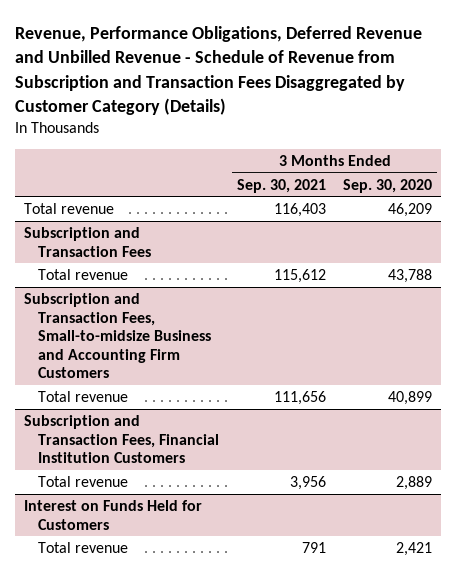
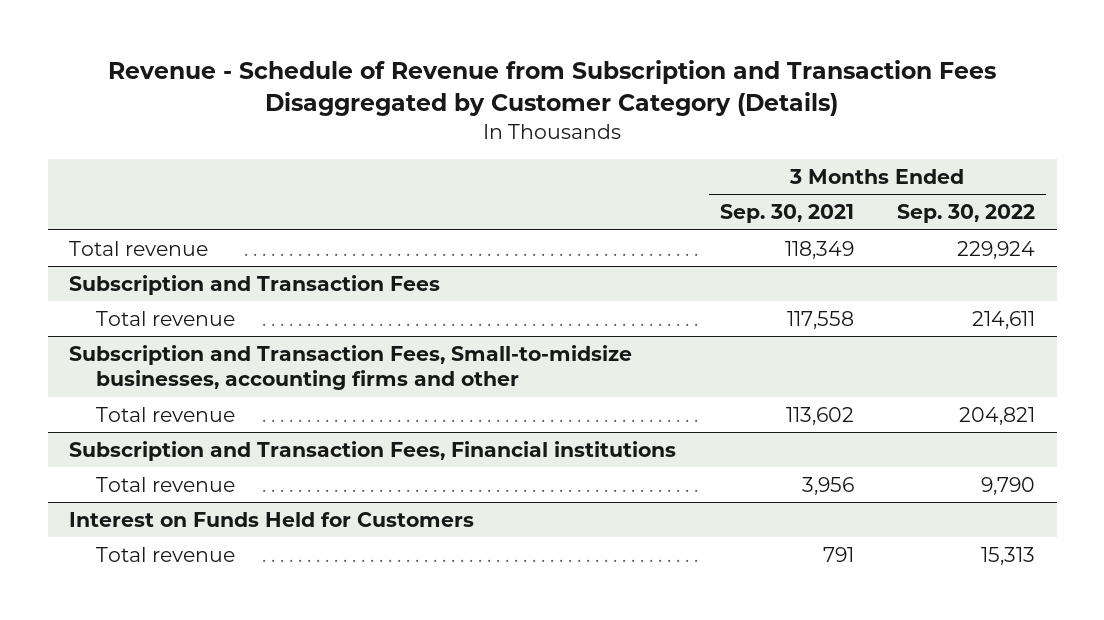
- Revenue, Performance Obligations, Deferred Revenue and Unbilled Revenue - Schedule of Revenue from Subscription and Transaction Fees Disaggregated by Customer Category (Details)
+ Revenue - Schedule of Revenue from Subscription and Transaction Fees Disaggregated by Customer Category (Details)
- | 3 Months Ended Sep. 30, 2021 | 3 Months Ended Sep. 30, 2020
+ | 3 Months Ended Sep. 30, 2021 | 3 Months Ended Sep. 30, 2022
- Total revenue | 116,403 | 46,209
+ Total revenue | 118,349 | 229,924
@ Subscription and Transaction Fees
- Total revenue | 115,612 | 43,788
- Subscription and Transaction Fees, Small-to-midsize Business and Accounting Firm Customers
- Total revenue | 111,656 | 40,899
- Subscription and Transaction Fees, Financial Institution Customers
@ Subscription and Transaction Fees
+ Total revenue | 117,558 | 214,611
+ Subscription and Transaction Fees, Small-to-midsize businesses, accounting firms and other
+ Total revenue | 113,602 | 204,821
+ Subscription and Transaction Fees, Financial institutions

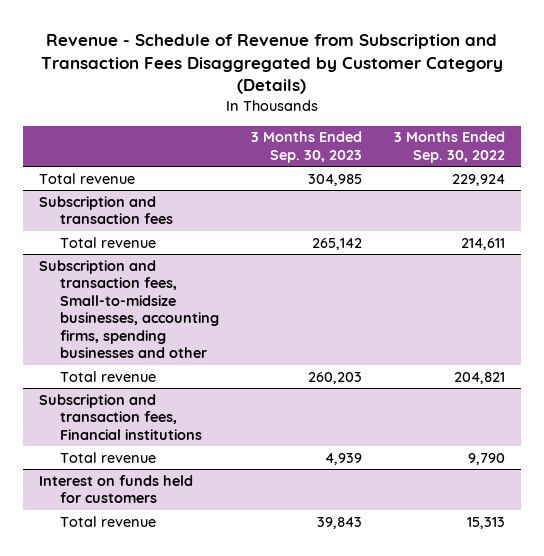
- | 3 Months Ended Sep. 30, 2021 | 3 Months Ended Sep. 30, 2022
+ | 3 Months Ended Sep. 30, 2023 | 3 Months Ended Sep. 30, 2022
- Subscription and Transaction Fees
+ Subscription and transaction fees
- Subscription and Transaction Fees, Small-to-midsize businesses, accounting firms and other
+ Subscription and transaction fees, Small-to-midsize businesses, accounting firms, spending businesses and other
- Subscription and Transaction Fees, Financial institutions
+ Subscription and transaction fees, Financial institutions
- Interest on Funds Held for Customers
+ Interest on funds held for customers

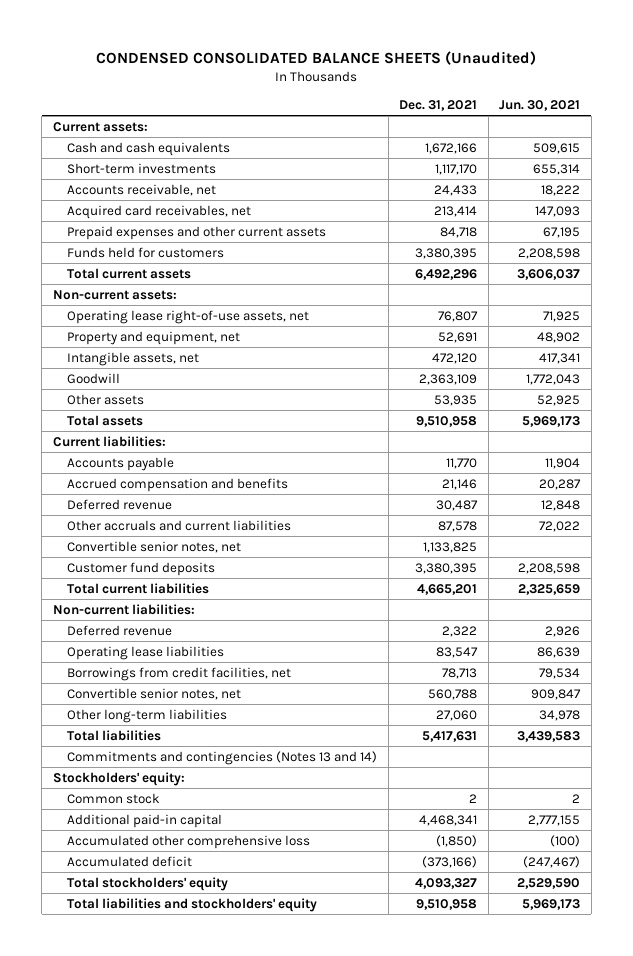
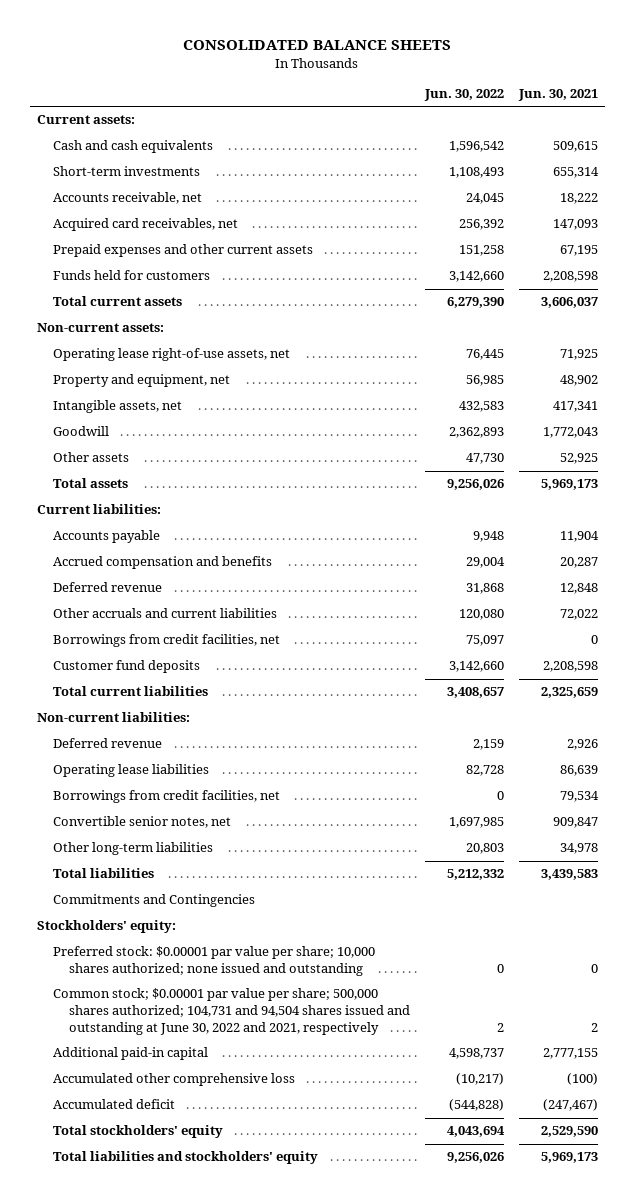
- CONDENSED CONSOLIDATED BALANCE SHEETS (Unaudited)
+ CONSOLIDATED BALANCE SHEETS
- | Dec. 31, 2021 | Jun. 30, 2021
+ | Jun. 30, 2022 | Jun. 30, 2021
- Convertible senior notes, net | 1,133,825 |
+ Borrowings from credit facilities, net | 75,097 | 0
- Commitments and contingencies (Notes 13 and 14)
+ Commitments and Contingencies
- Common stock | 2 | 2
+ Preferred stock: $0.00001 par value per share; 10,000 shares authorized; none issued and outstanding | 0 | 0
+ Common stock; $0.00001 par value per share; 500,000 shares authorized; 104,731 and 94,504 shares issued and outstanding at June 30, 2022 and 2021, respectively | 2 | 2

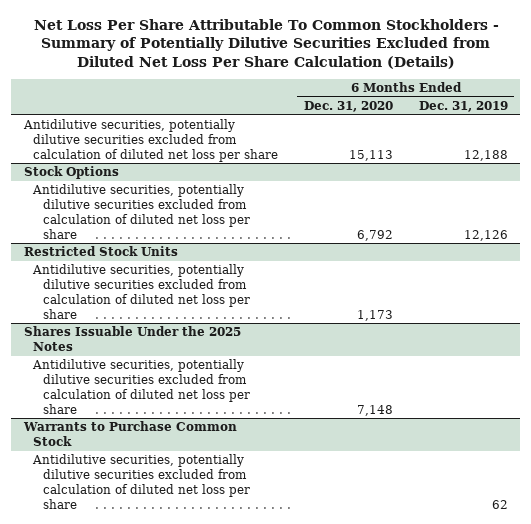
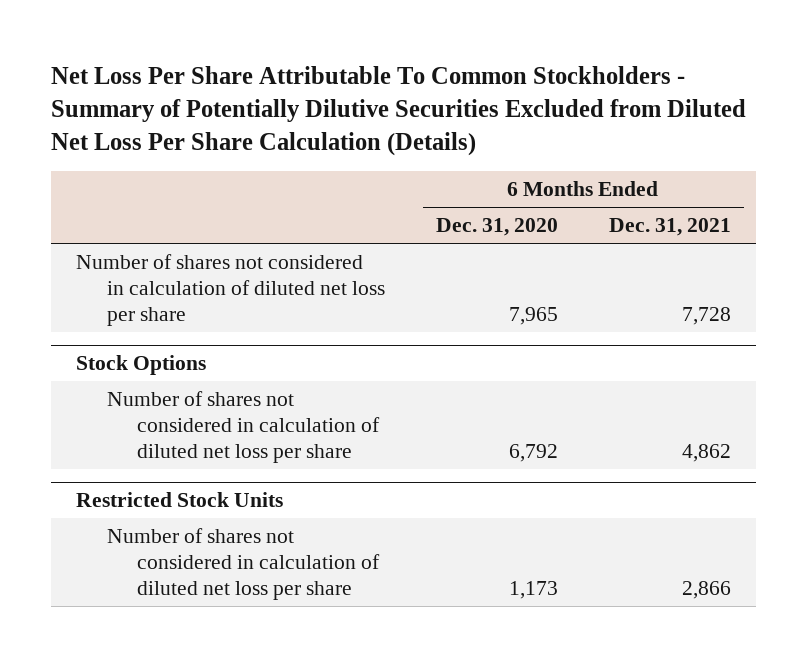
- | 6 Months Ended Dec. 31, 2020 | 6 Months Ended Dec. 31, 2019
+ | 6 Months Ended Dec. 31, 2020 | 6 Months Ended Dec. 31, 2021
- Antidilutive securities, potentially dilutive securities excluded from calculation of diluted net loss per share | 15,113 | 12,188
+ Number of shares not considered in calculation of diluted net loss per share | 7,965 | 7,728
@ Stock Options
- Antidilutive securities, potentially dilutive securities excluded from calculation of diluted net loss per share | 6,792 | 12,126
+ Number of shares not considered in calculation of diluted net loss per share | 6,792 | 4,862
@ Restricted Stock Units
- Antidilutive securities, potentially dilutive securities excluded from calculation of diluted net loss per share | 1,173 |
- Shares Issuable Under the 2025 Notes
- Antidilutive securities, potentially dilutive securities excluded from calculation of diluted net loss per share | 7,148 |
- Warrants to Purchase Common Stock
- Antidilutive securities, potentially dilutive securities excluded from calculation of diluted net loss per share | | 62
@ Restricted Stock Units
+ Number of shares not considered in calculation of diluted net loss per share | 1,173 | 2,866

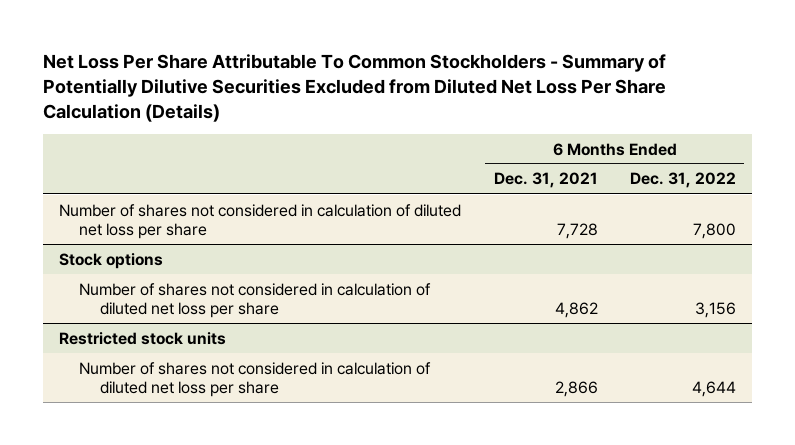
- | 6 Months Ended Dec. 31, 2020 | 6 Months Ended Dec. 31, 2021
+ | 6 Months Ended Dec. 31, 2021 | 6 Months Ended Dec. 31, 2022
- Stock Options
+ Stock options
- Restricted Stock Units
+ Restricted stock units

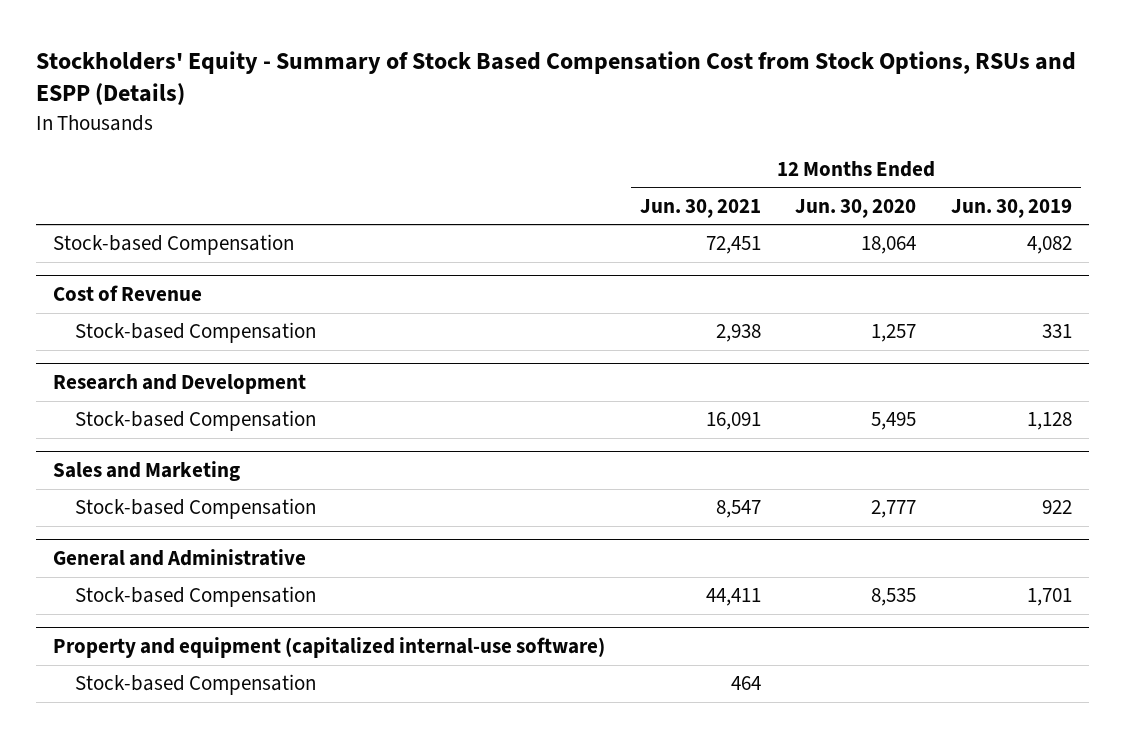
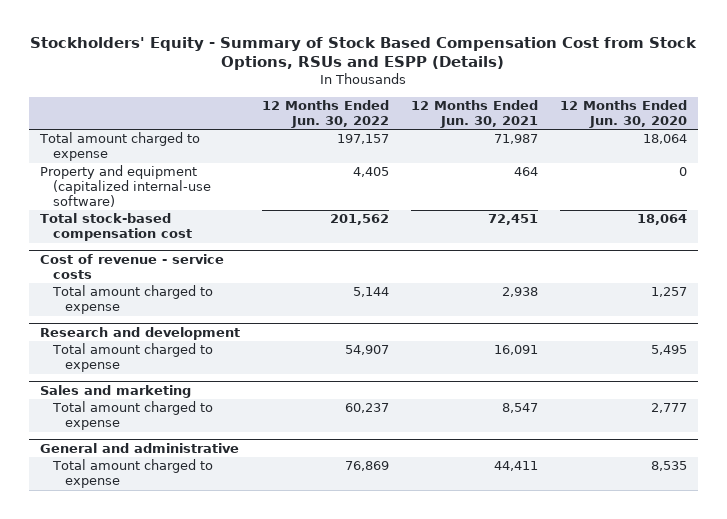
- | 12 Months Ended Jun. 30, 2021 | 12 Months Ended Jun. 30, 2020 | 12 Months Ended Jun. 30, 2019
+ | 12 Months Ended Jun. 30, 2022 | 12 Months Ended Jun. 30, 2021 | 12 Months Ended Jun. 30, 2020
- Stock-based Compensation | 72,451 | 18,064 | 4,082
- Cost of Revenue
- Stock-based Compensation | 2,938 | 1,257 | 331
- Research and Development
- Stock-based Compensation | 16,091 | 5,495 | 1,128
- Sales and Marketing
- Stock-based Compensation | 8,547 | 2,777 | 922
- General and Administrative
- Stock-based Compensation | 44,411 | 8,535 | 1,701
- Property and equipment (capitalized internal-use software)
- Stock-based Compensation | 464 | |
+ Total amount charged to expense | 197,157 | 71,987 | 18,064
+ Property and equipment (capitalized internal-use software) | 4,405 | 464 | 0
+ Total stock-based compensation cost | 201,562 | 72,451 | 18,064
+ Cost of revenue - service costs
+ Total amount charged to expense | 5,144 | 2,938 | 1,257
+ Research and development
+ Total amount charged to expense | 54,907 | 16,091 | 5,495
+ Sales and marketing
+ Total amount charged to expense | 60,237 | 8,547 | 2,777
+ General and administrative
+ Total amount charged to expense | 76,869 | 44,411 | 8,535

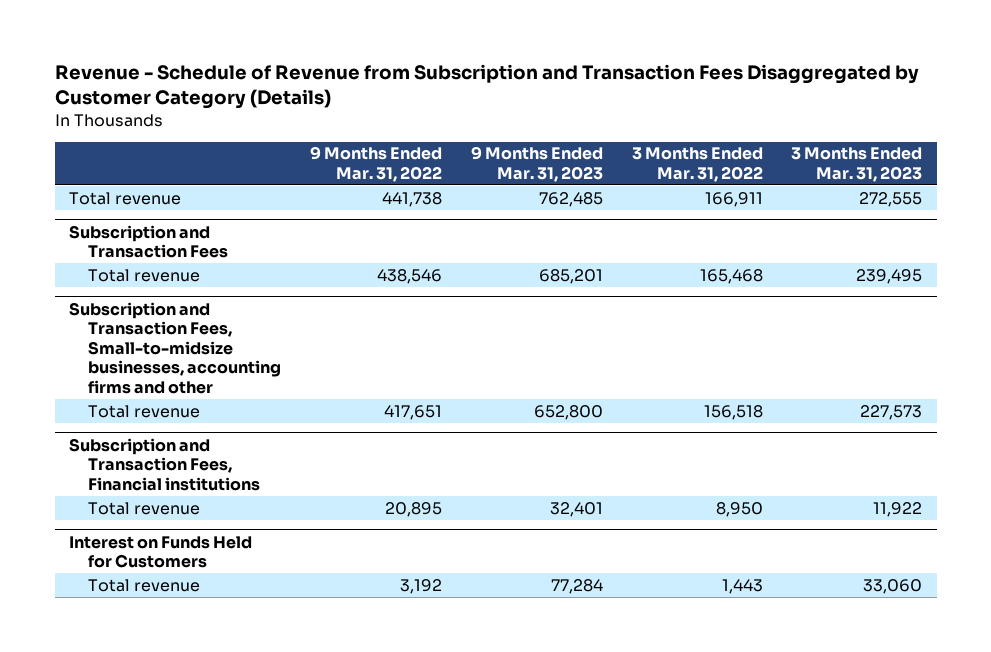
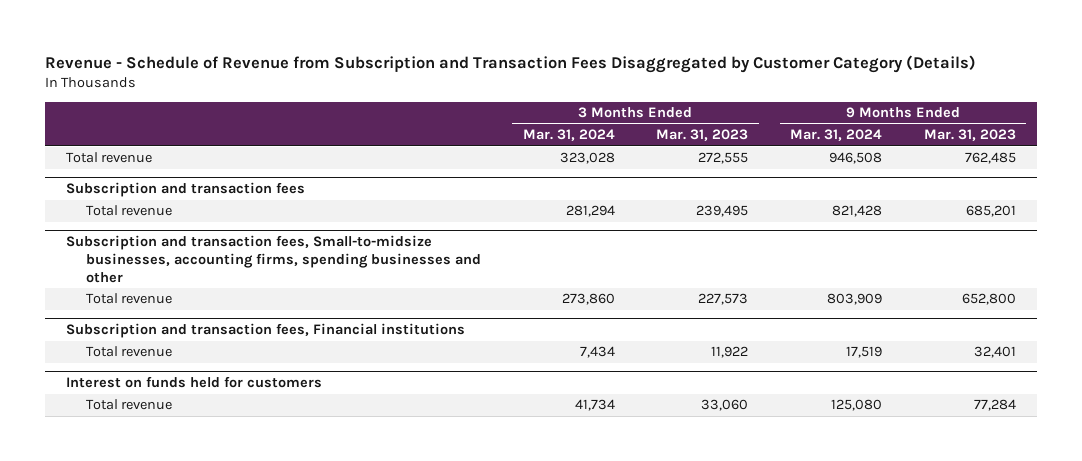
- | 9 Months Ended Mar. 31, 2022 | 9 Months Ended Mar. 31, 2023 | 3 Months Ended Mar. 31, 2022 | 3 Months Ended Mar. 31, 2023
+ | 3 Months Ended Mar. 31, 2024 | 3 Months Ended Mar. 31, 2023 | 9 Months Ended Mar. 31, 2024 | 9 Months Ended Mar. 31, 2023
- Subscription and Transaction Fees
+ Subscription and transaction fees
- Subscription and Transaction Fees, Small-to-midsize businesses, accounting firms and other
+ Subscription and transaction fees, Small-to-midsize businesses, accounting firms, spending businesses and other
- Subscription and Transaction Fees, Financial institutions
+ Subscription and transaction fees, Financial institutions
- Interest on Funds Held for Customers
+ Interest on funds held for customers

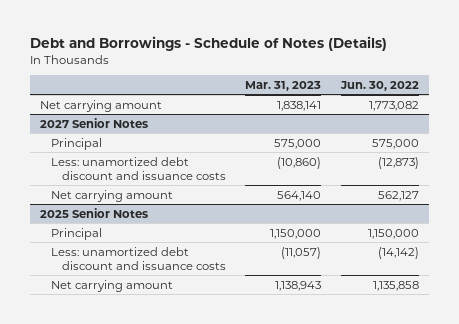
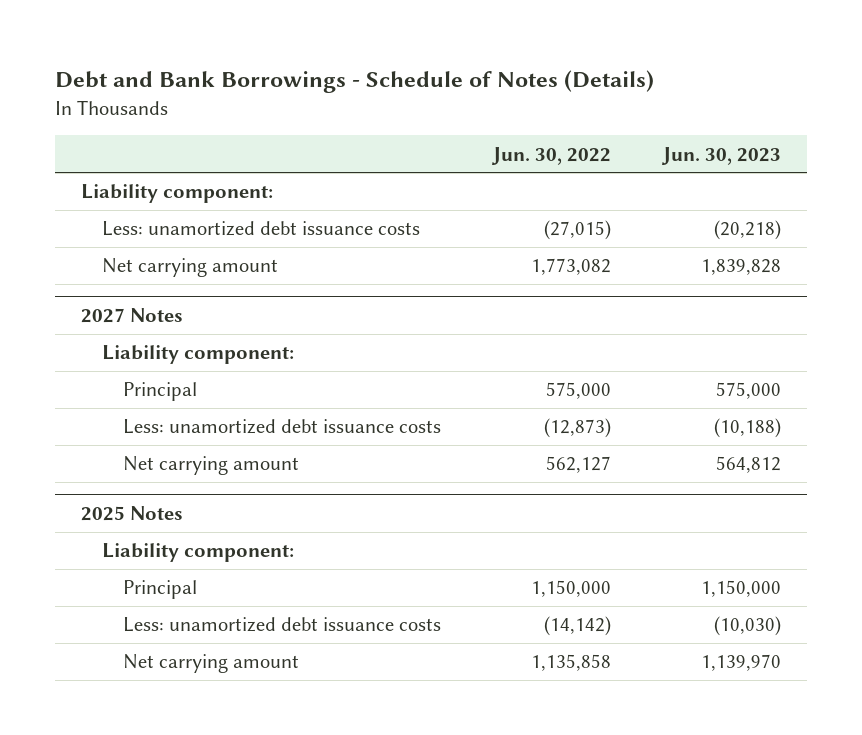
- Debt and Borrowings - Schedule of Notes (Details)
+ Debt and Bank Borrowings - Schedule of Notes (Details)
- | Mar. 31, 2023 | Jun. 30, 2022
+ | Jun. 30, 2022 | Jun. 30, 2023
+ Liability component:
+ Less: unamortized debt issuance costs | (27,015) | (20,218)
- 2027 Senior Notes
+ 2027 Notes
+ Liability component:
- Less: unamortized debt discount and issuance costs | (10,860) | (12,873)
+ Less: unamortized debt issuance costs | (12,873) | (10,188)
- 2025 Senior Notes
+ 2025 Notes
+ Liability component:
- Less: unamortized debt discount and issuance costs | (11,057) | (14,142)
+ Less: unamortized debt issuance costs | (14,142) | (10,030)

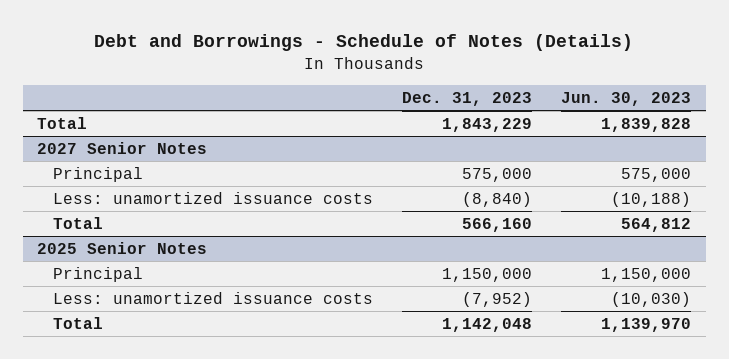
- Debt and Bank Borrowings - Schedule of Notes (Details)
+ Debt and Borrowings - Schedule of Notes (Details)
- | Jun. 30, 2022 | Jun. 30, 2023
+ | Dec. 31, 2023 | Jun. 30, 2023
- Liability component:
- Less: unamortized debt issuance costs | (27,015) | (20,218)
- Net carrying amount | 1,773,082 | 1,839,828
- 2027 Notes
- Liability component:
+ Total | 1,843,229 | 1,839,828
+ 2027 Senior Notes
- Less: unamortized debt issuance costs | (12,873) | (10,188)
- Net carrying amount | 562,127 | 564,812
- 2025 Notes
- Liability component:
+ Less: unamortized issuance costs | (8,840) | (10,188)
+ Total | 566,160 | 564,812
+ 2025 Senior Notes
- Less: unamortized debt issuance costs | (14,142) | (10,030)
- Net carrying amount | 1,135,858 | 1,139,970
+ Less: unamortized issuance costs | (7,952) | (10,030)
+ Total | 1,142,048 | 1,139,970

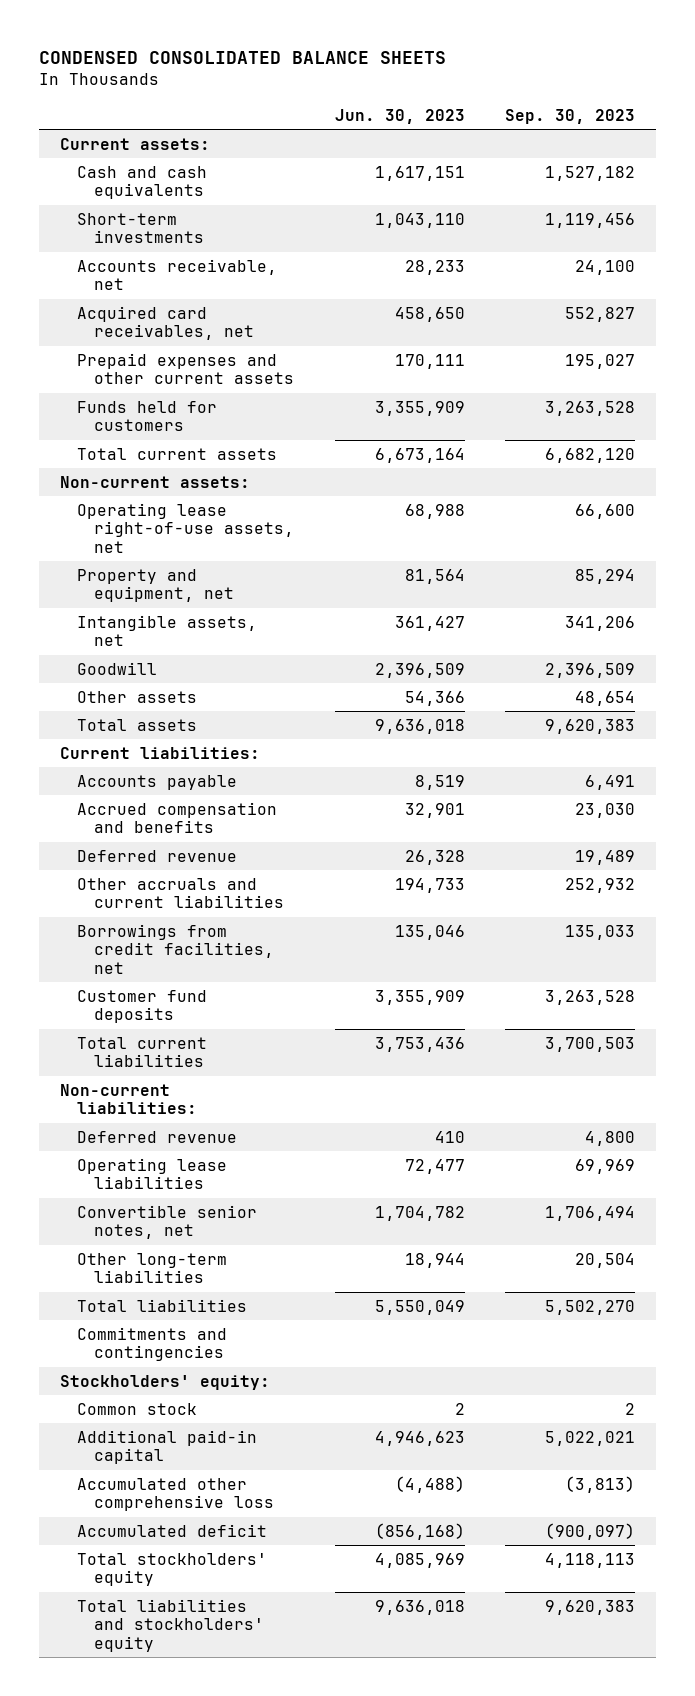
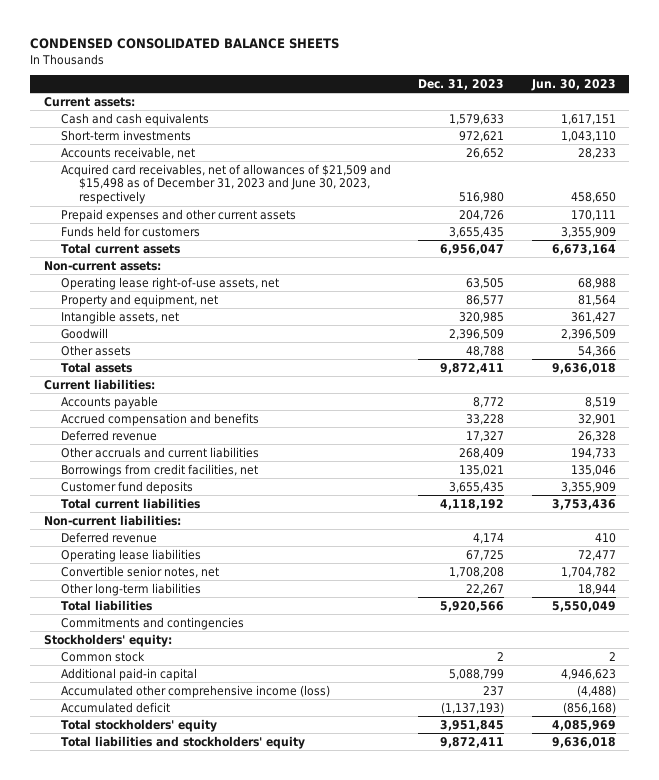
- | Jun. 30, 2023 | Sep. 30, 2023
+ | Dec. 31, 2023 | Jun. 30, 2023
- Acquired card receivables, net | 458,650 | 552,827
+ Acquired card receivables, net of allowances of $21,509 and $15,498 as of December 31, 2023 and June 30, 2023, respectively | 516,980 | 458,650
- Accumulated other comprehensive loss | (4,488) | (3,813)
+ Accumulated other comprehensive income (loss) | 237 | (4,488)

